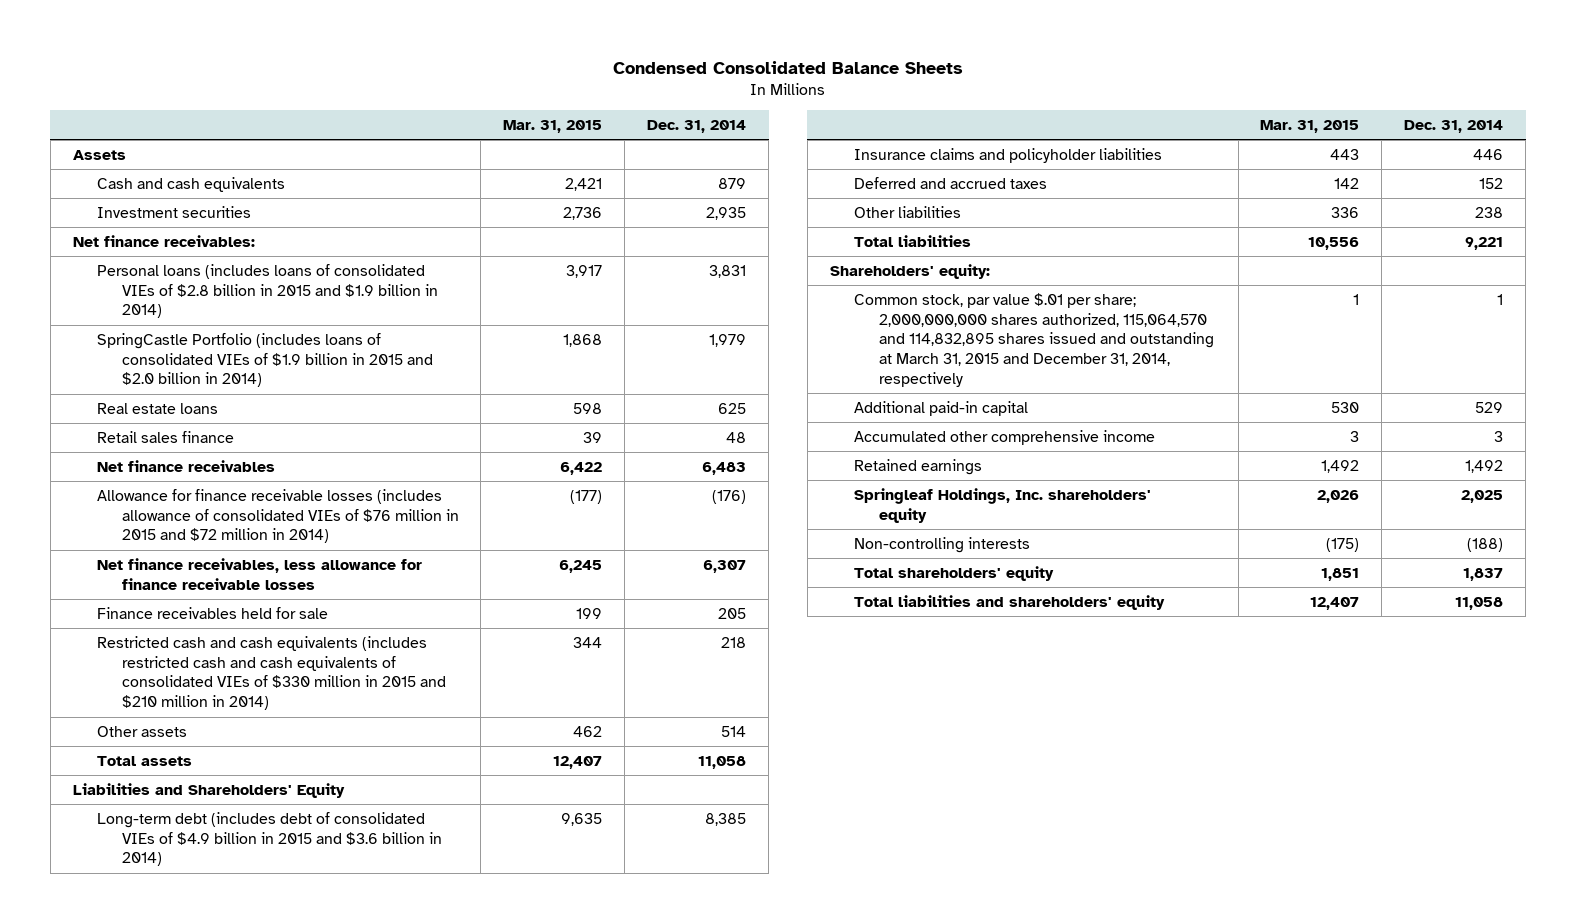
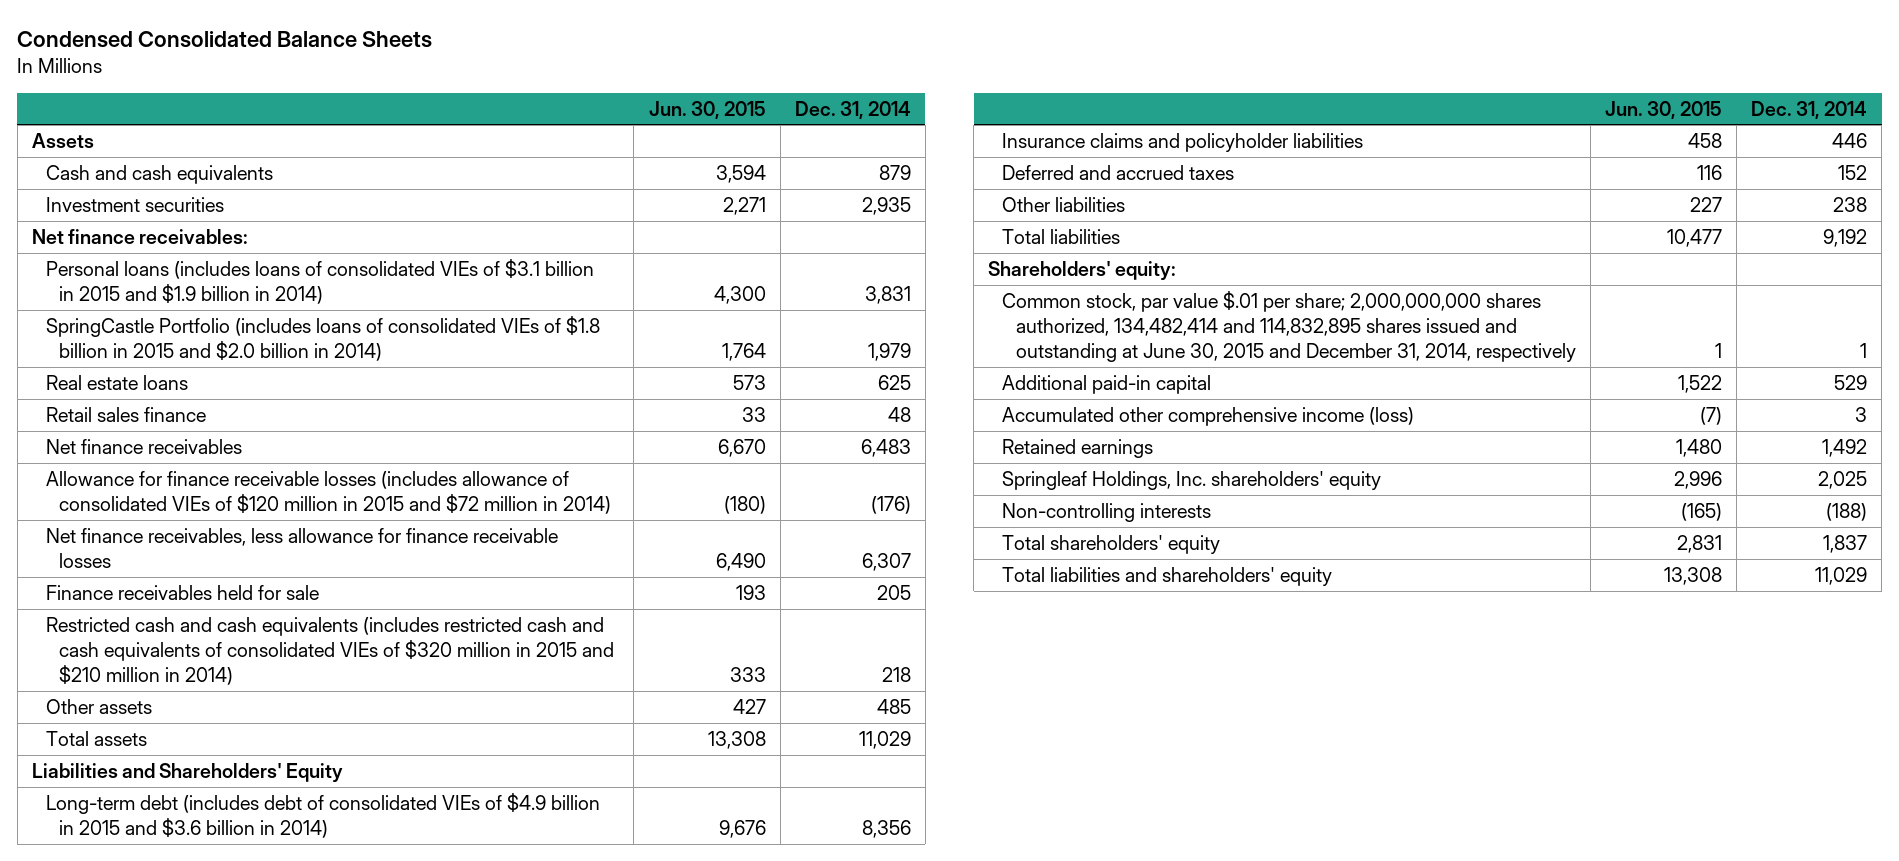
- | Mar. 31, 2015 | Dec. 31, 2014
+ | Jun. 30, 2015 | Dec. 31, 2014
- Personal loans (includes loans of consolidated VIEs of $2.8 billion in 2015 and $1.9 billion in 2014) | 3,917 | 3,831
- SpringCastle Portfolio (includes loans of consolidated VIEs of $1.9 billion in 2015 and $2.0 billion in 2014) | 1,868 | 1,979
+ Personal loans (includes loans of consolidated VIEs of $3.1 billion in 2015 and $1.9 billion in 2014) | 4,300 | 3,831
+ SpringCastle Portfolio (includes loans of consolidated VIEs of $1.8 billion in 2015 and $2.0 billion in 2014) | 1,764 | 1,979
- Allowance for finance receivable losses (includes allowance of consolidated VIEs of $76 million in 2015 and $72 million in 2014) | (177) | (176)
+ Allowance for finance receivable losses (includes allowance of consolidated VIEs of $120 million in 2015 and $72 million in 2014) | (180) | (176)
- Restricted cash and cash equivalents (includes restricted cash and cash equivalents of consolidated VIEs of $330 million in 2015 and $210 million in 2014) | 344 | 218
- Other assets | 462 | 514
- Total assets | 12,407 | 11,058
+ Restricted cash and cash equivalents (includes restricted cash and cash equivalents of consolidated VIEs of $320 million in 2015 and $210 million in 2014) | 333 | 218
+ Other assets | 427 | 485
+ Total assets | 13,308 | 11,029
- Long-term debt (includes debt of consolidated VIEs of $4.9 billion in 2015 and $3.6 billion in 2014) | 9,635 | 8,385
+ Long-term debt (includes debt of consolidated VIEs of $4.9 billion in 2015 and $3.6 billion in 2014) | 9,676 | 8,356
- Total liabilities | 10,556 | 9,221
+ Total liabilities | 10,477 | 9,192
- Common stock, par value $.01 per share; 2,000,000,000 shares authorized, 115,064,570 and 114,832,895 shares issued and outstanding at March 31, 2015 and December 31, 2014, respectively | 1 | 1
+ Common stock, par value $.01 per share; 2,000,000,000 shares authorized, 134,482,414 and 114,832,895 shares issued and outstanding at June 30, 2015 and December 31, 2014, respectively | 1 | 1
- Accumulated other comprehensive income | 3 | 3
+ Accumulated other comprehensive income (loss) | (7) | 3
- Total liabilities and shareholders' equity | 12,407 | 11,058
+ Total liabilities and shareholders' equity | 13,308 | 11,029

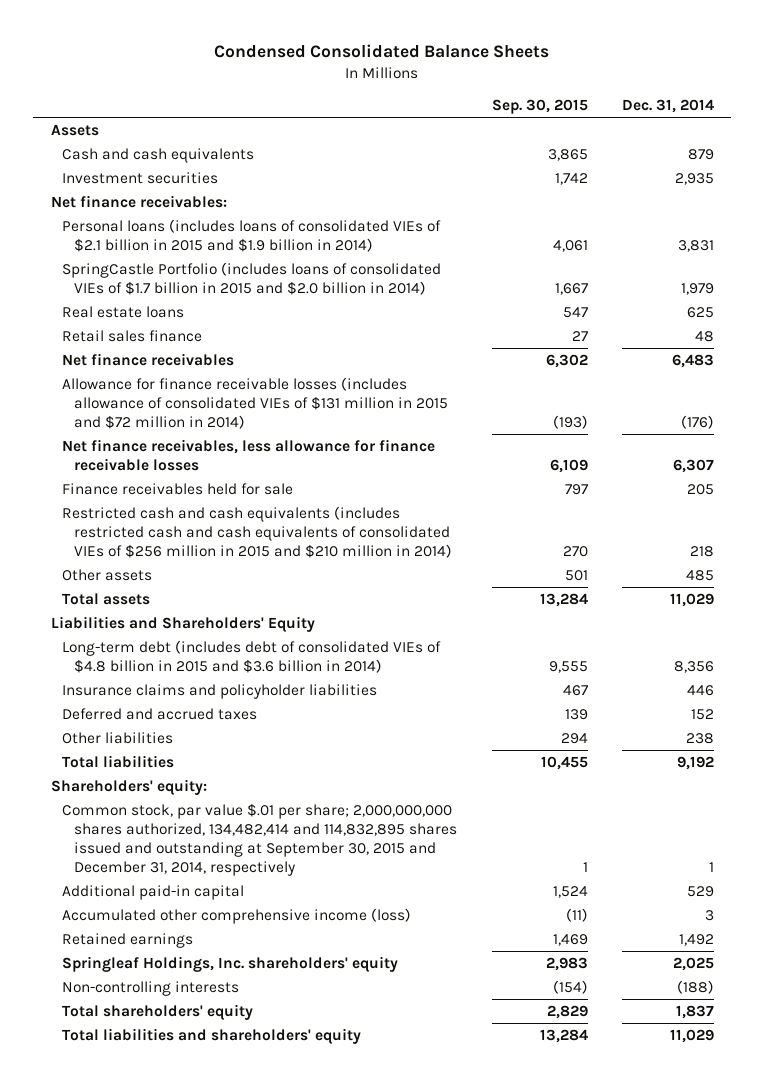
- | Jun. 30, 2015 | Dec. 31, 2014
+ | Sep. 30, 2015 | Dec. 31, 2014
- Personal loans (includes loans of consolidated VIEs of $3.1 billion in 2015 and $1.9 billion in 2014) | 4,300 | 3,831
- SpringCastle Portfolio (includes loans of consolidated VIEs of $1.8 billion in 2015 and $2.0 billion in 2014) | 1,764 | 1,979
+ Personal loans (includes loans of consolidated VIEs of $2.1 billion in 2015 and $1.9 billion in 2014) | 4,061 | 3,831
+ SpringCastle Portfolio (includes loans of consolidated VIEs of $1.7 billion in 2015 and $2.0 billion in 2014) | 1,667 | 1,979
- Allowance for finance receivable losses (includes allowance of consolidated VIEs of $120 million in 2015 and $72 million in 2014) | (180) | (176)
+ Allowance for finance receivable losses (includes allowance of consolidated VIEs of $131 million in 2015 and $72 million in 2014) | (193) | (176)
- Restricted cash and cash equivalents (includes restricted cash and cash equivalents of consolidated VIEs of $320 million in 2015 and $210 million in 2014) | 333 | 218
+ Restricted cash and cash equivalents (includes restricted cash and cash equivalents of consolidated VIEs of $256 million in 2015 and $210 million in 2014) | 270 | 218
- Long-term debt (includes debt of consolidated VIEs of $4.9 billion in 2015 and $3.6 billion in 2014) | 9,676 | 8,356
+ Long-term debt (includes debt of consolidated VIEs of $4.8 billion in 2015 and $3.6 billion in 2014) | 9,555 | 8,356
- Common stock, par value $.01 per share; 2,000,000,000 shares authorized, 134,482,414 and 114,832,895 shares issued and outstanding at June 30, 2015 and December 31, 2014, respectively | 1 | 1
+ Common stock, par value $.01 per share; 2,000,000,000 shares authorized, 134,482,414 and 114,832,895 shares issued and outstanding at September 30, 2015 and December 31, 2014, respectively | 1 | 1

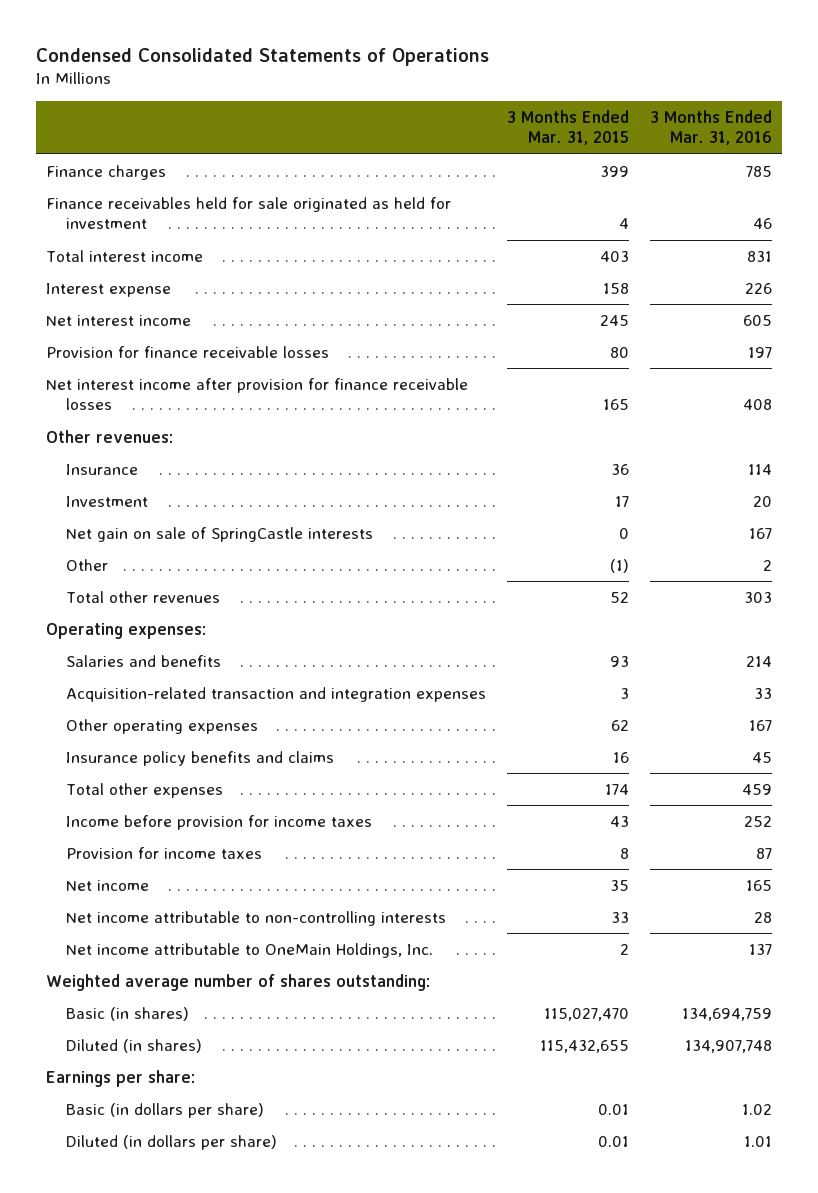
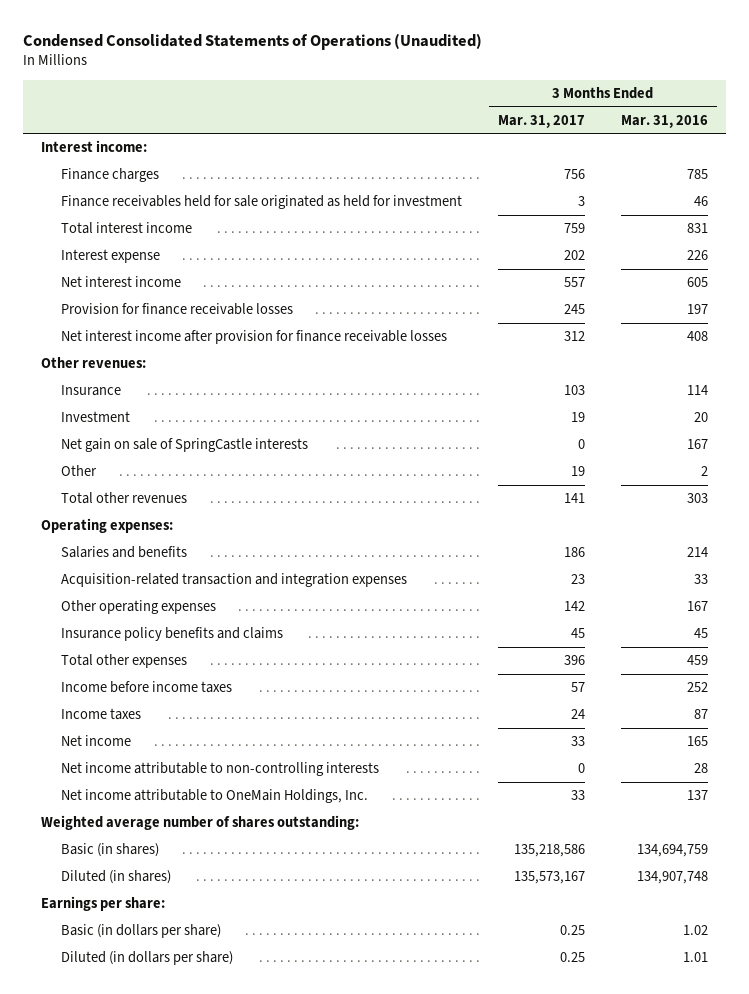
- Condensed Consolidated Statements of Operations
+ Condensed Consolidated Statements of Operations (Unaudited)
- | 3 Months Ended Mar. 31, 2015 | 3 Months Ended Mar. 31, 2016
+ | 3 Months Ended Mar. 31, 2017 | 3 Months Ended Mar. 31, 2016
+ Interest income:
- Income before provision for income taxes | 43 | 252
- Provision for income taxes | 8 | 87
+ Income before income taxes | 57 | 252
+ Income taxes | 24 | 87

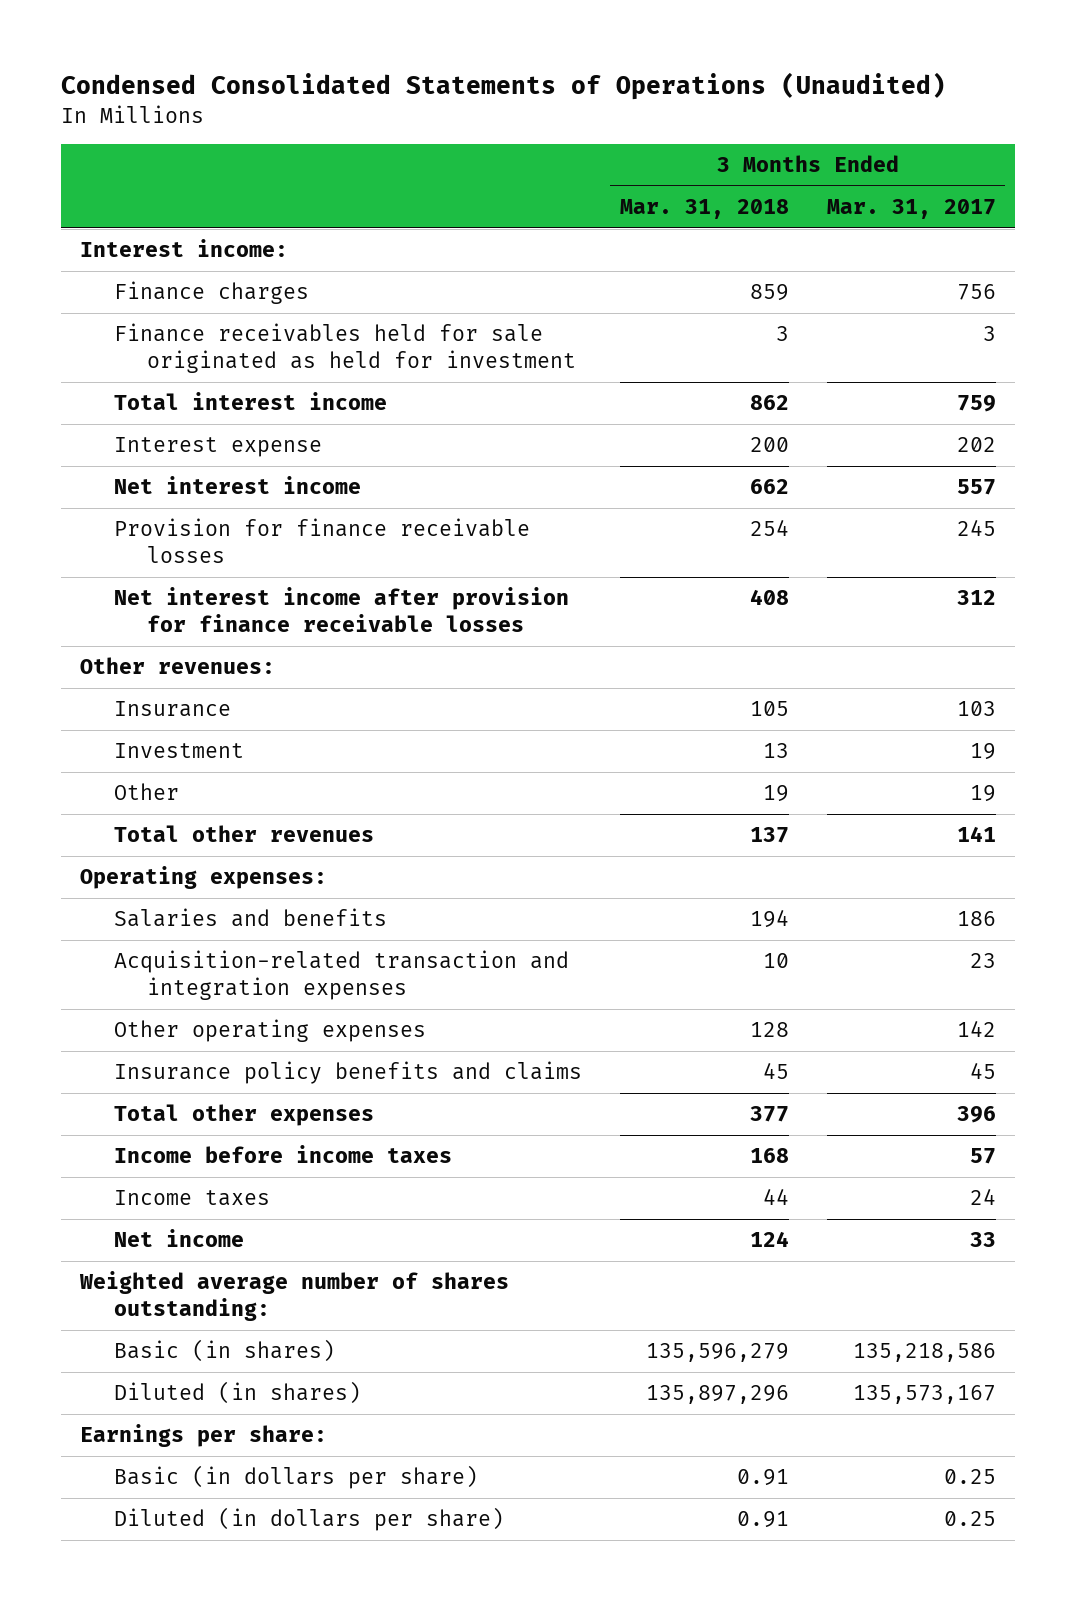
- | 3 Months Ended Mar. 31, 2017 | 3 Months Ended Mar. 31, 2016
+ | 3 Months Ended Mar. 31, 2018 | 3 Months Ended Mar. 31, 2017
- Net gain on sale of SpringCastle interests | 0 | 167
- Net income attributable to non-controlling interests | 0 | 28
- Net income attributable to OneMain Holdings, Inc. | 33 | 137

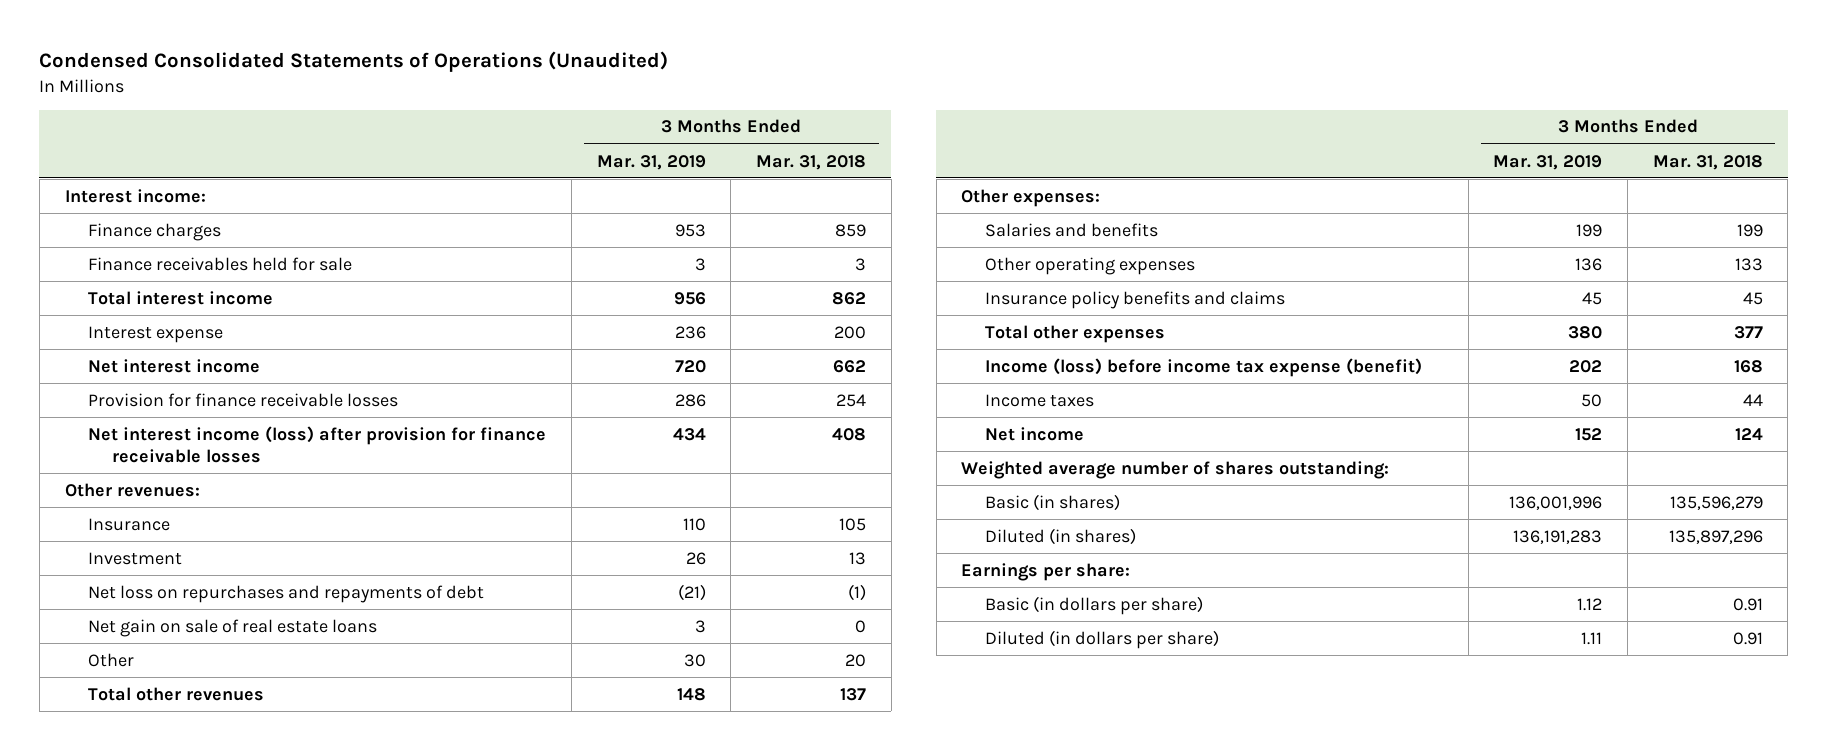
- | 3 Months Ended Mar. 31, 2018 | 3 Months Ended Mar. 31, 2017
+ | 3 Months Ended Mar. 31, 2019 | 3 Months Ended Mar. 31, 2018
- Finance receivables held for sale originated as held for investment | 3 | 3
+ Finance receivables held for sale | 3 | 3
- Net interest income after provision for finance receivable losses | 408 | 312
+ Net interest income (loss) after provision for finance receivable losses | 434 | 408
- Other | 19 | 19
+ Net loss on repurchases and repayments of debt | (21) | (1)
+ Net gain on sale of real estate loans | 3 | 0
+ Other | 30 | 20
- Operating expenses:
- Salaries and benefits | 194 | 186
- Acquisition-related transaction and integration expenses | 10 | 23
- Other operating expenses | 128 | 142
+ Other expenses:
+ Salaries and benefits | 199 | 199
+ Other operating expenses | 136 | 133
- Income before income taxes | 168 | 57
+ Income (loss) before income tax expense (benefit) | 202 | 168

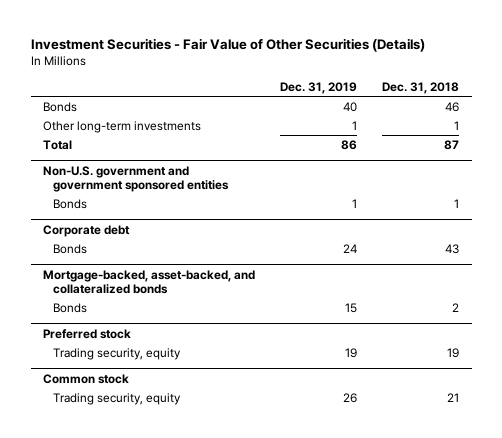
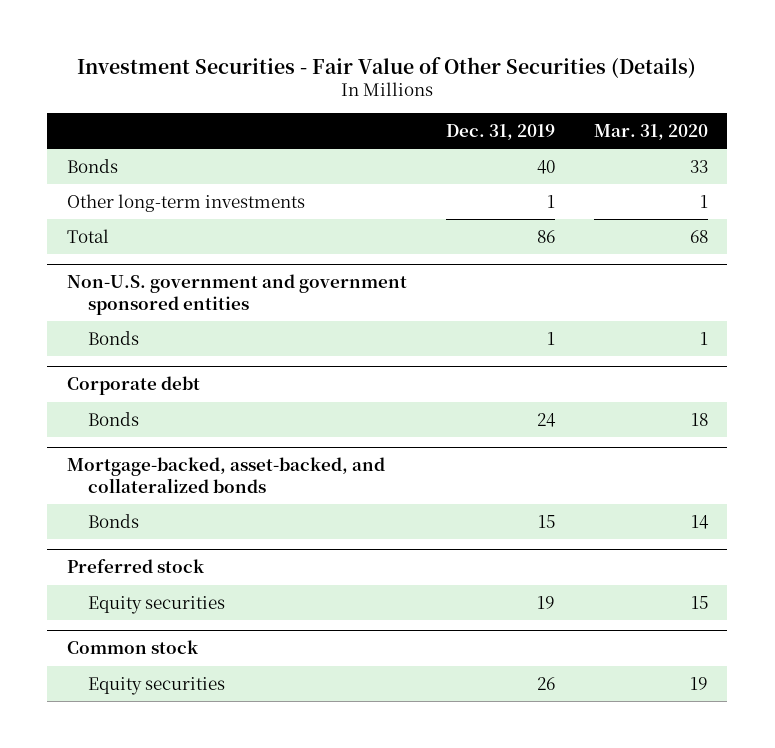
- | Dec. 31, 2019 | Dec. 31, 2018
+ | Dec. 31, 2019 | Mar. 31, 2020
@ Preferred stock
- Trading security, equity | 19 | 19
+ Equity securities | 19 | 15
@ Common stock
- Trading security, equity | 26 | 21
+ Equity securities | 26 | 19

